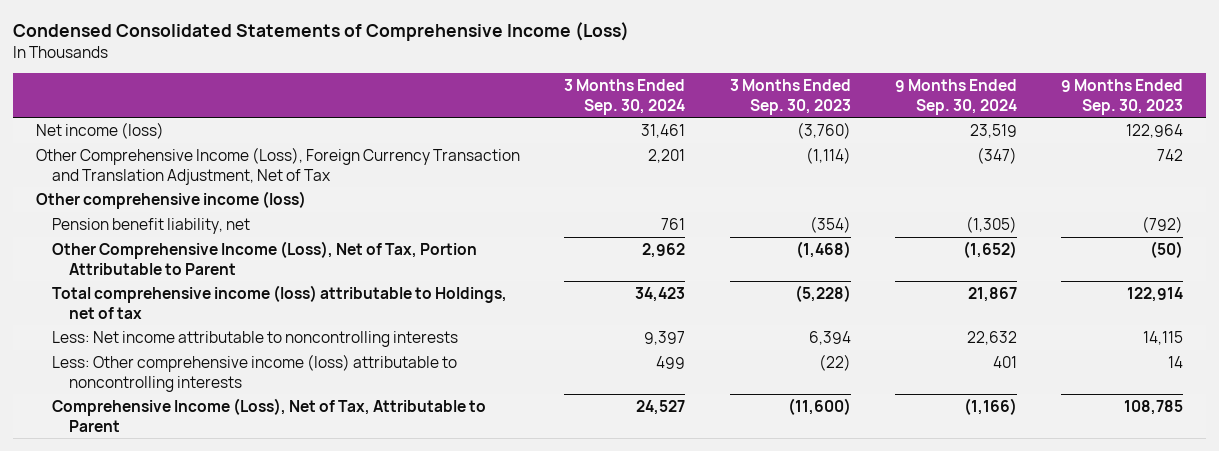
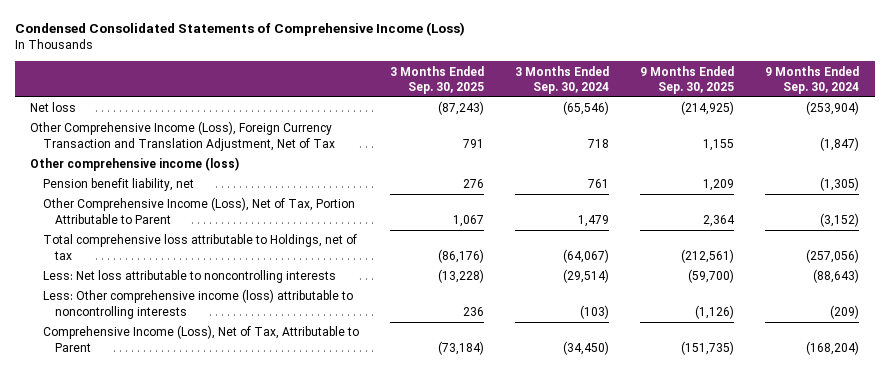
- | 3 Months Ended Sep. 30, 2024 | 3 Months Ended Sep. 30, 2023 | 9 Months Ended Sep. 30, 2024 | 9 Months Ended Sep. 30, 2023
+ | 3 Months Ended Sep. 30, 2025 | 3 Months Ended Sep. 30, 2024 | 9 Months Ended Sep. 30, 2025 | 9 Months Ended Sep. 30, 2024
- Net income (loss) | 31,461 | (3,760) | 23,519 | 122,964
- Other Comprehensive Income (Loss), Foreign Currency Transaction and Translation Adjustment, Net of Tax | 2,201 | (1,114) | (347) | 742
+ Net loss | (87,243) | (65,546) | (214,925) | (253,904)
+ Other Comprehensive Income (Loss), Foreign Currency Transaction and Translation Adjustment, Net of Tax | 791 | 718 | 1,155 | (1,847)
- Other Comprehensive Income (Loss), Net of Tax, Portion Attributable to Parent | 2,962 | (1,468) | (1,652) | (50)
- Total comprehensive income (loss) attributable to Holdings, net of tax | 34,423 | (5,228) | 21,867 | 122,914
- Less: Net income attributable to noncontrolling interests | 9,397 | 6,394 | 22,632 | 14,115
- Less: Other comprehensive income (loss) attributable to noncontrolling interests | 499 | (22) | 401 | 14
- Comprehensive Income (Loss), Net of Tax, Attributable to Parent | 24,527 | (11,600) | (1,166) | 108,785
+ Other Comprehensive Income (Loss), Net of Tax, Portion Attributable to Parent | 1,067 | 1,479 | 2,364 | (3,152)
+ Total comprehensive loss attributable to Holdings, net of tax | (86,176) | (64,067) | (212,561) | (257,056)
+ Less: Net loss attributable to noncontrolling interests | (13,228) | (29,514) | (59,700) | (88,643)
+ Less: Other comprehensive income (loss) attributable to noncontrolling interests | 236 | (103) | (1,126) | (209)
+ Comprehensive Income (Loss), Net of Tax, Attributable to Parent | (73,184) | (34,450) | (151,735) | (168,204)

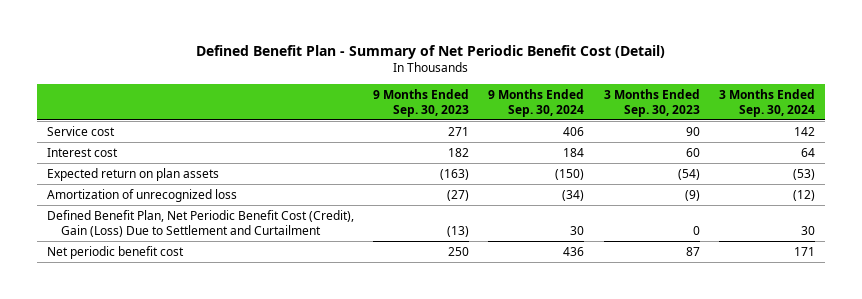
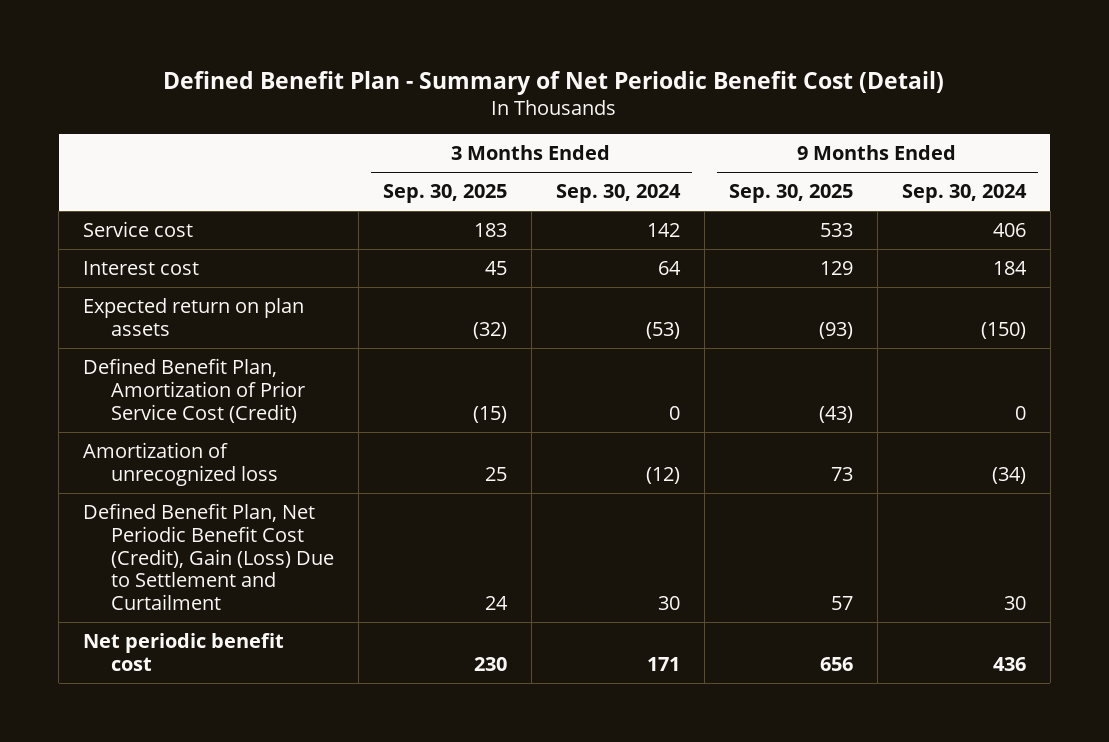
- | 9 Months Ended Sep. 30, 2023 | 9 Months Ended Sep. 30, 2024 | 3 Months Ended Sep. 30, 2023 | 3 Months Ended Sep. 30, 2024
+ | 3 Months Ended Sep. 30, 2025 | 3 Months Ended Sep. 30, 2024 | 9 Months Ended Sep. 30, 2025 | 9 Months Ended Sep. 30, 2024
+ Defined Benefit Plan, Amortization of Prior Service Cost (Credit) | (15) | 0 | (43) | 0

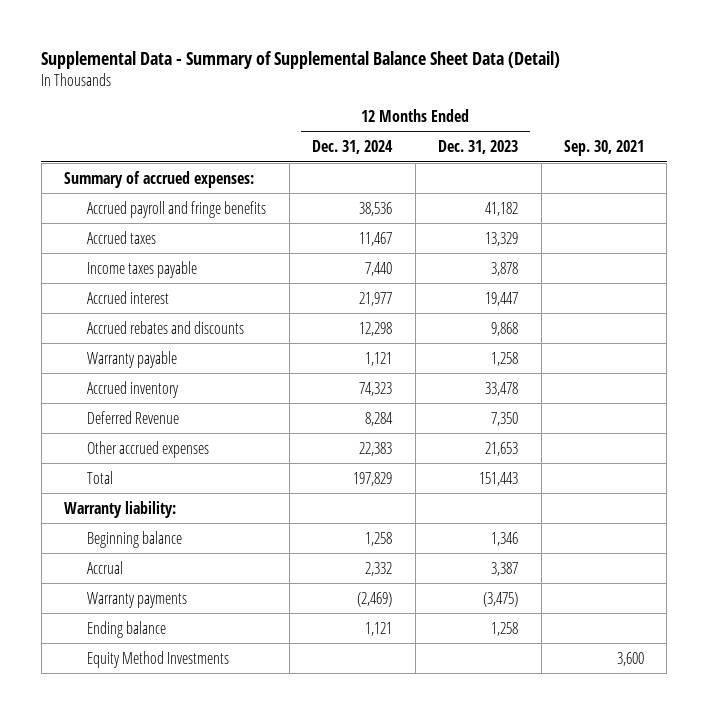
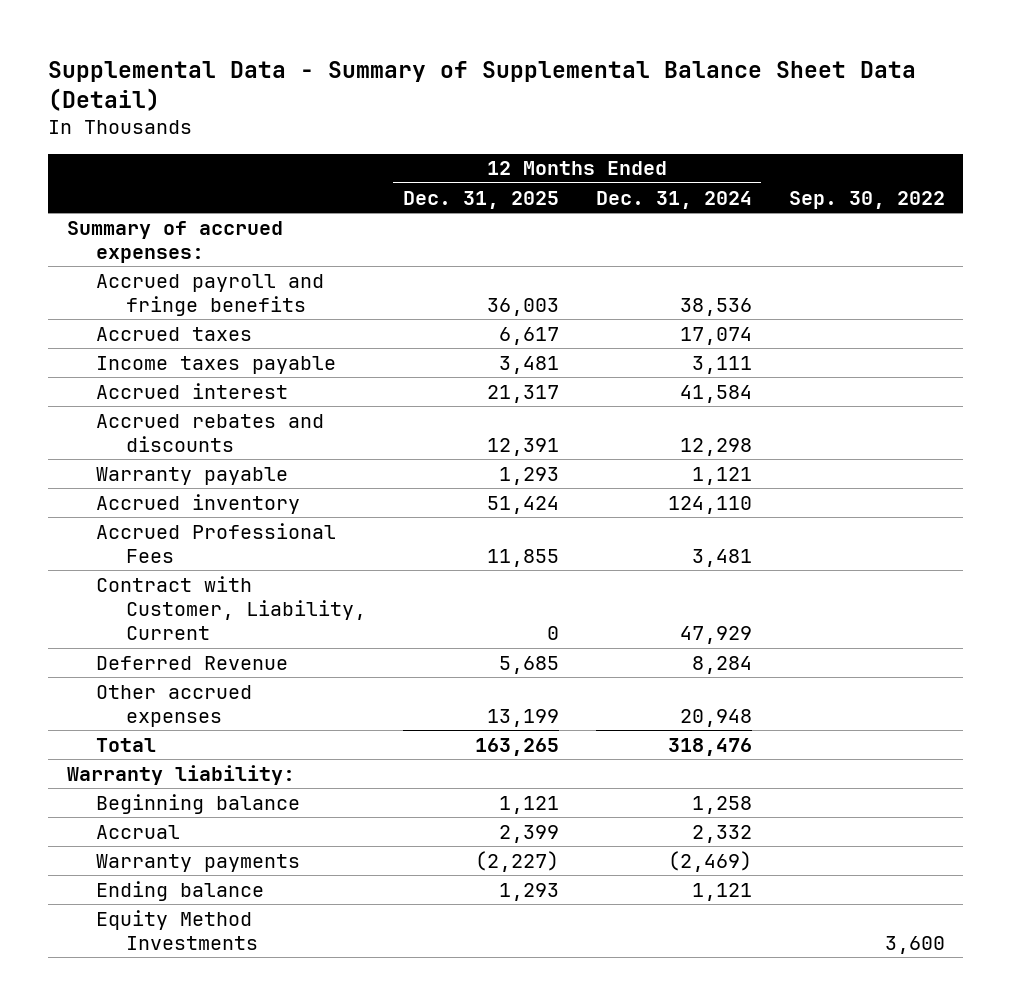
- | 12 Months Ended Dec. 31, 2024 | 12 Months Ended Dec. 31, 2023 | Sep. 30, 2021
+ | 12 Months Ended Dec. 31, 2025 | 12 Months Ended Dec. 31, 2024 | Sep. 30, 2022
- Accrued taxes | 11,467 | 13,329 |
- Income taxes payable | 7,440 | 3,878 |
- Accrued interest | 21,977 | 19,447 |
+ Accrued taxes | 6,617 | 17,074 |
+ Income taxes payable | 3,481 | 3,111 |
+ Accrued interest | 21,317 | 41,584 |
- Accrued inventory | 74,323 | 33,478 |
+ Accrued inventory | 51,424 | 124,110 |
+ Accrued Professional Fees | 11,855 | 3,481 |
+ Contract with Customer, Liability, Current | 0 | 47,929 |
- Other accrued expenses | 22,383 | 21,653 |
- Total | 197,829 | 151,443 |
+ Other accrued expenses | 13,199 | 20,948 |
+ Total | 163,265 | 318,476 |

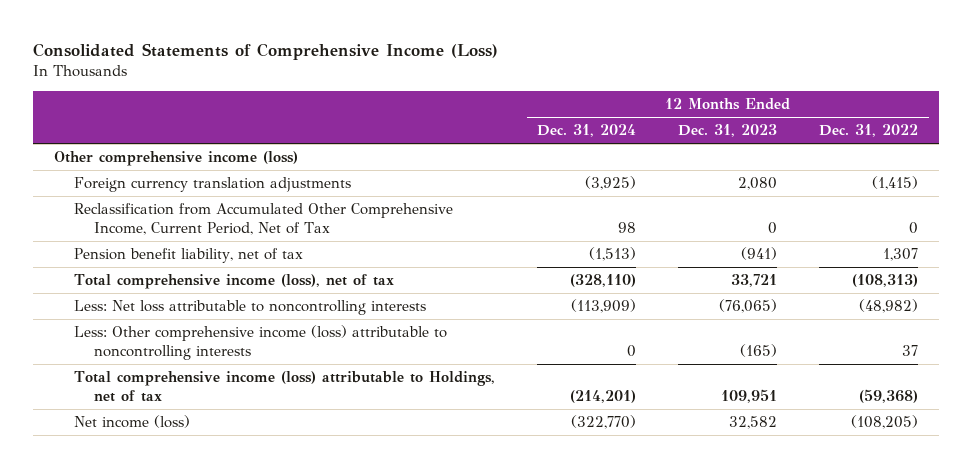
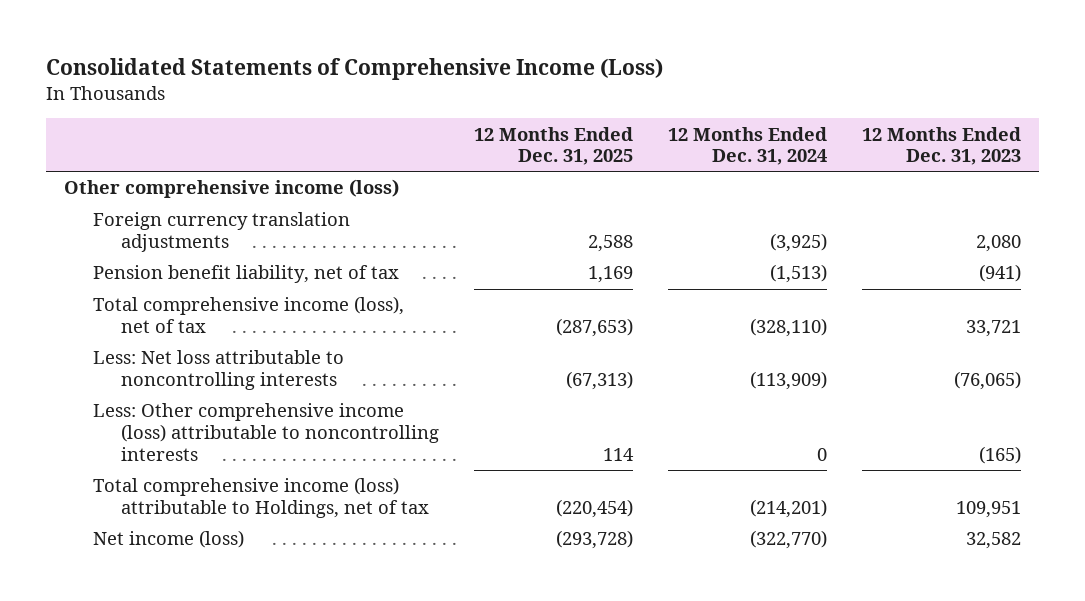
- | 12 Months Ended Dec. 31, 2024 | 12 Months Ended Dec. 31, 2023 | 12 Months Ended Dec. 31, 2022
+ | 12 Months Ended Dec. 31, 2025 | 12 Months Ended Dec. 31, 2024 | 12 Months Ended Dec. 31, 2023
- Reclassification from Accumulated Other Comprehensive Income, Current Period, Net of Tax | 98 | 0 | 0

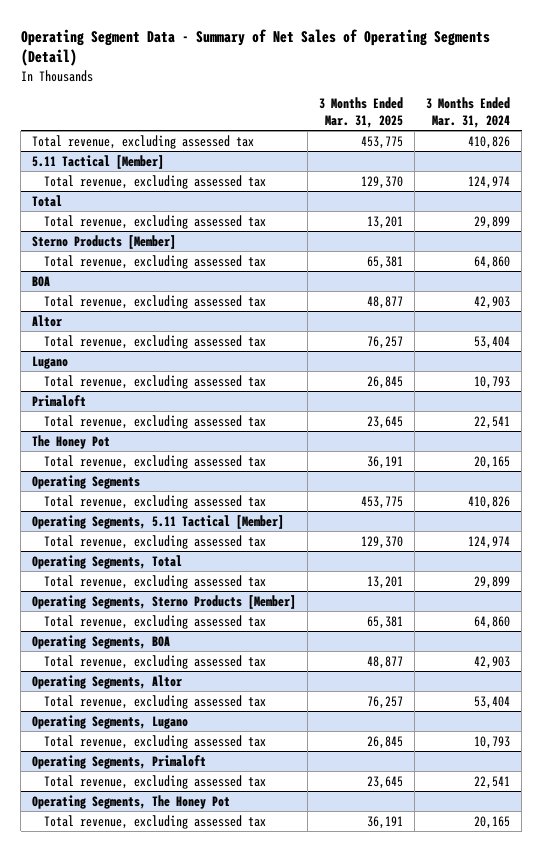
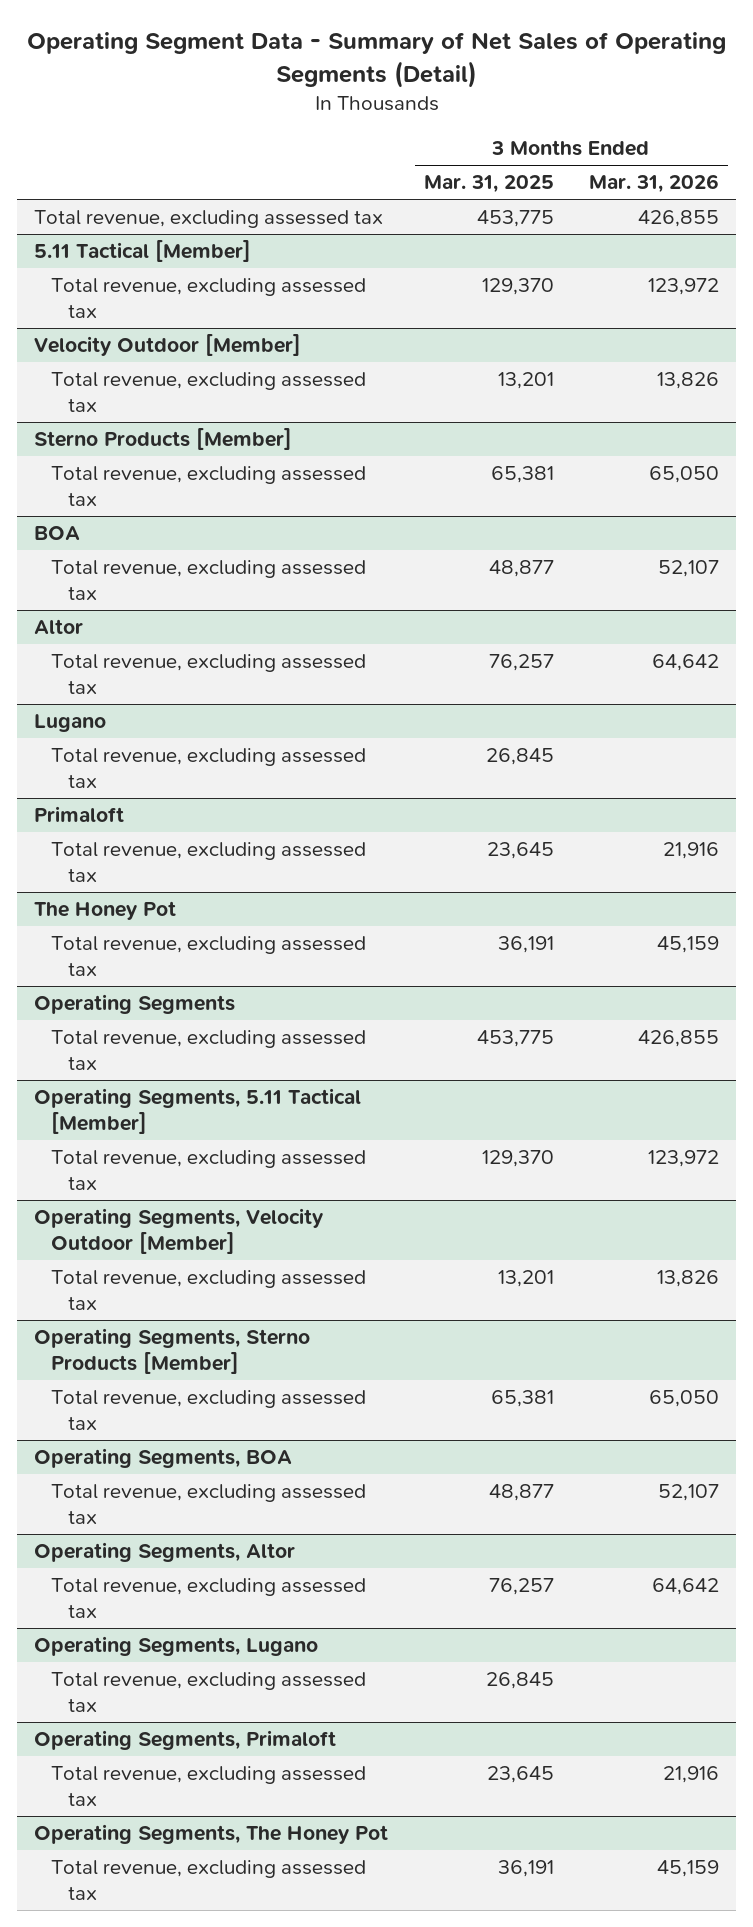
- | 3 Months Ended Mar. 31, 2025 | 3 Months Ended Mar. 31, 2024
+ | 3 Months Ended Mar. 31, 2025 | 3 Months Ended Mar. 31, 2026
- Total
+ Velocity Outdoor [Member]
- Operating Segments, Total
+ Operating Segments, Velocity Outdoor [Member]

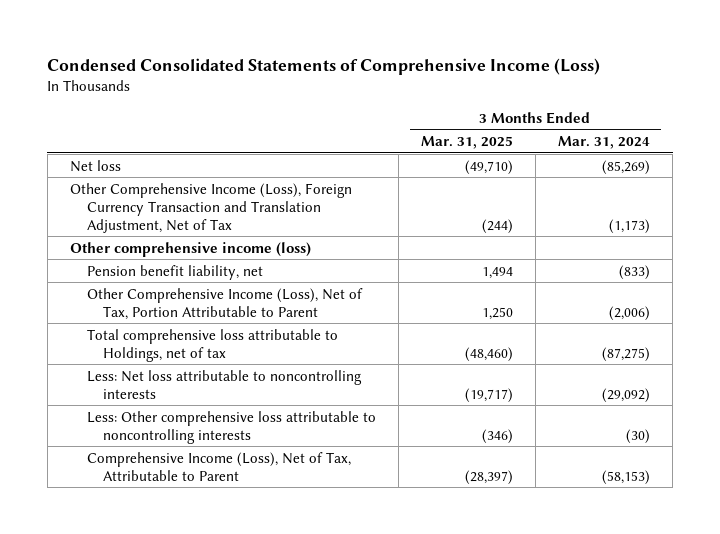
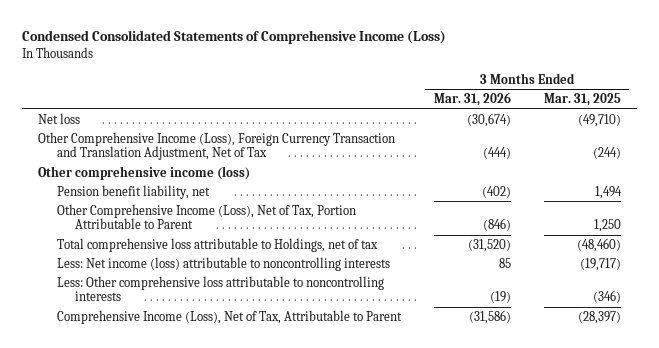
- | 3 Months Ended Mar. 31, 2025 | 3 Months Ended Mar. 31, 2024
+ | 3 Months Ended Mar. 31, 2026 | 3 Months Ended Mar. 31, 2025
- Less: Net loss attributable to noncontrolling interests | (19,717) | (29,092)
+ Less: Net income (loss) attributable to noncontrolling interests | 85 | (19,717)

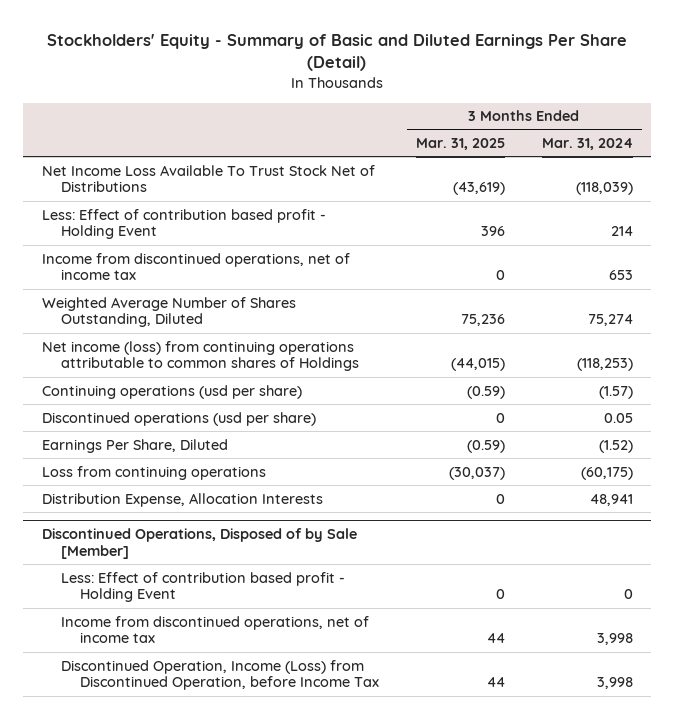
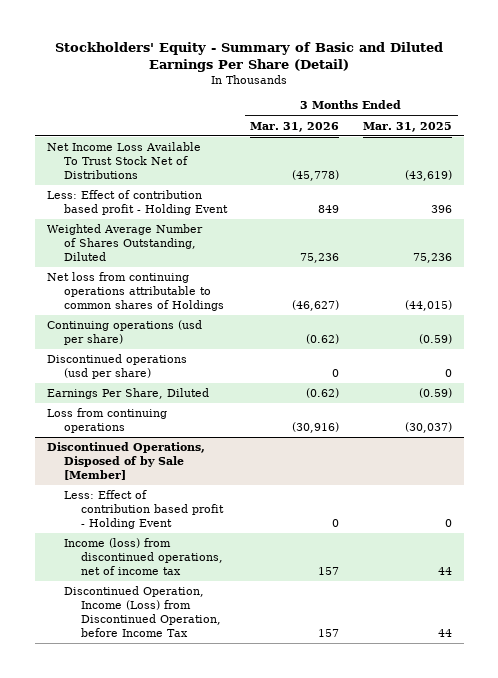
- | 3 Months Ended Mar. 31, 2025 | 3 Months Ended Mar. 31, 2024
+ | 3 Months Ended Mar. 31, 2026 | 3 Months Ended Mar. 31, 2025
- Income from discontinued operations, net of income tax | 0 | 653
- Net income (loss) from continuing operations attributable to common shares of Holdings | (44,015) | (118,253)
+ Net loss from continuing operations attributable to common shares of Holdings | (46,627) | (44,015)
- Distribution Expense, Allocation Interests | 0 | 48,941
@ Discontinued Operations, Disposed of by Sale [Member]
- Income from discontinued operations, net of income tax | 44 | 3,998
+ Income (loss) from discontinued operations, net of income tax | 157 | 44

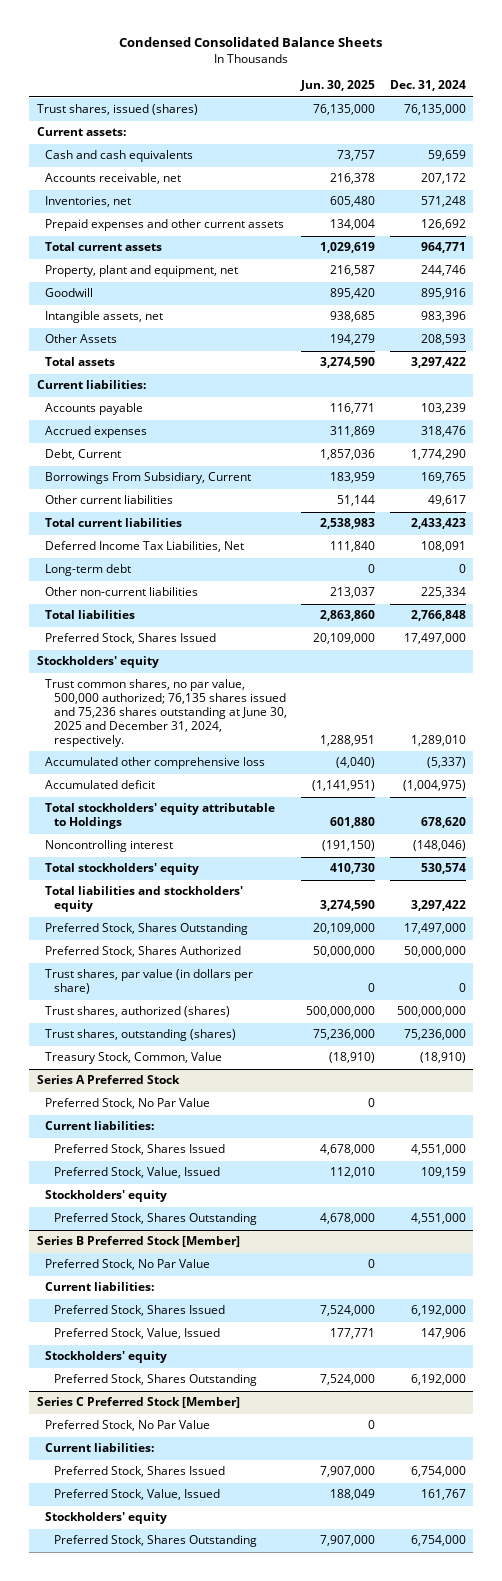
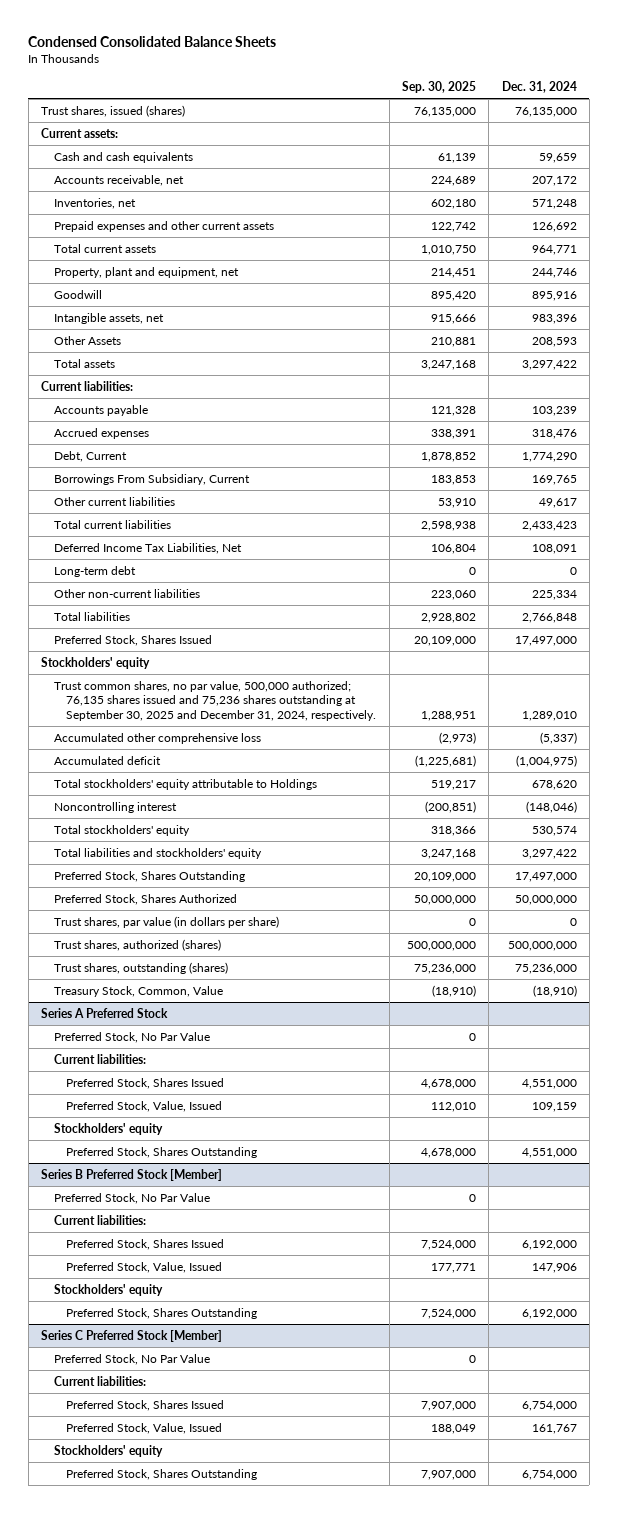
- | Jun. 30, 2025 | Dec. 31, 2024
+ | Sep. 30, 2025 | Dec. 31, 2024
- Trust common shares, no par value, 500,000 authorized; 76,135 shares issued and 75,236 shares outstanding at June 30, 2025 and December 31, 2024, respectively. | 1,288,951 | 1,289,010
+ Trust common shares, no par value, 500,000 authorized; 76,135 shares issued and 75,236 shares outstanding at September 30, 2025 and December 31, 2024, respectively. | 1,288,951 | 1,289,010

